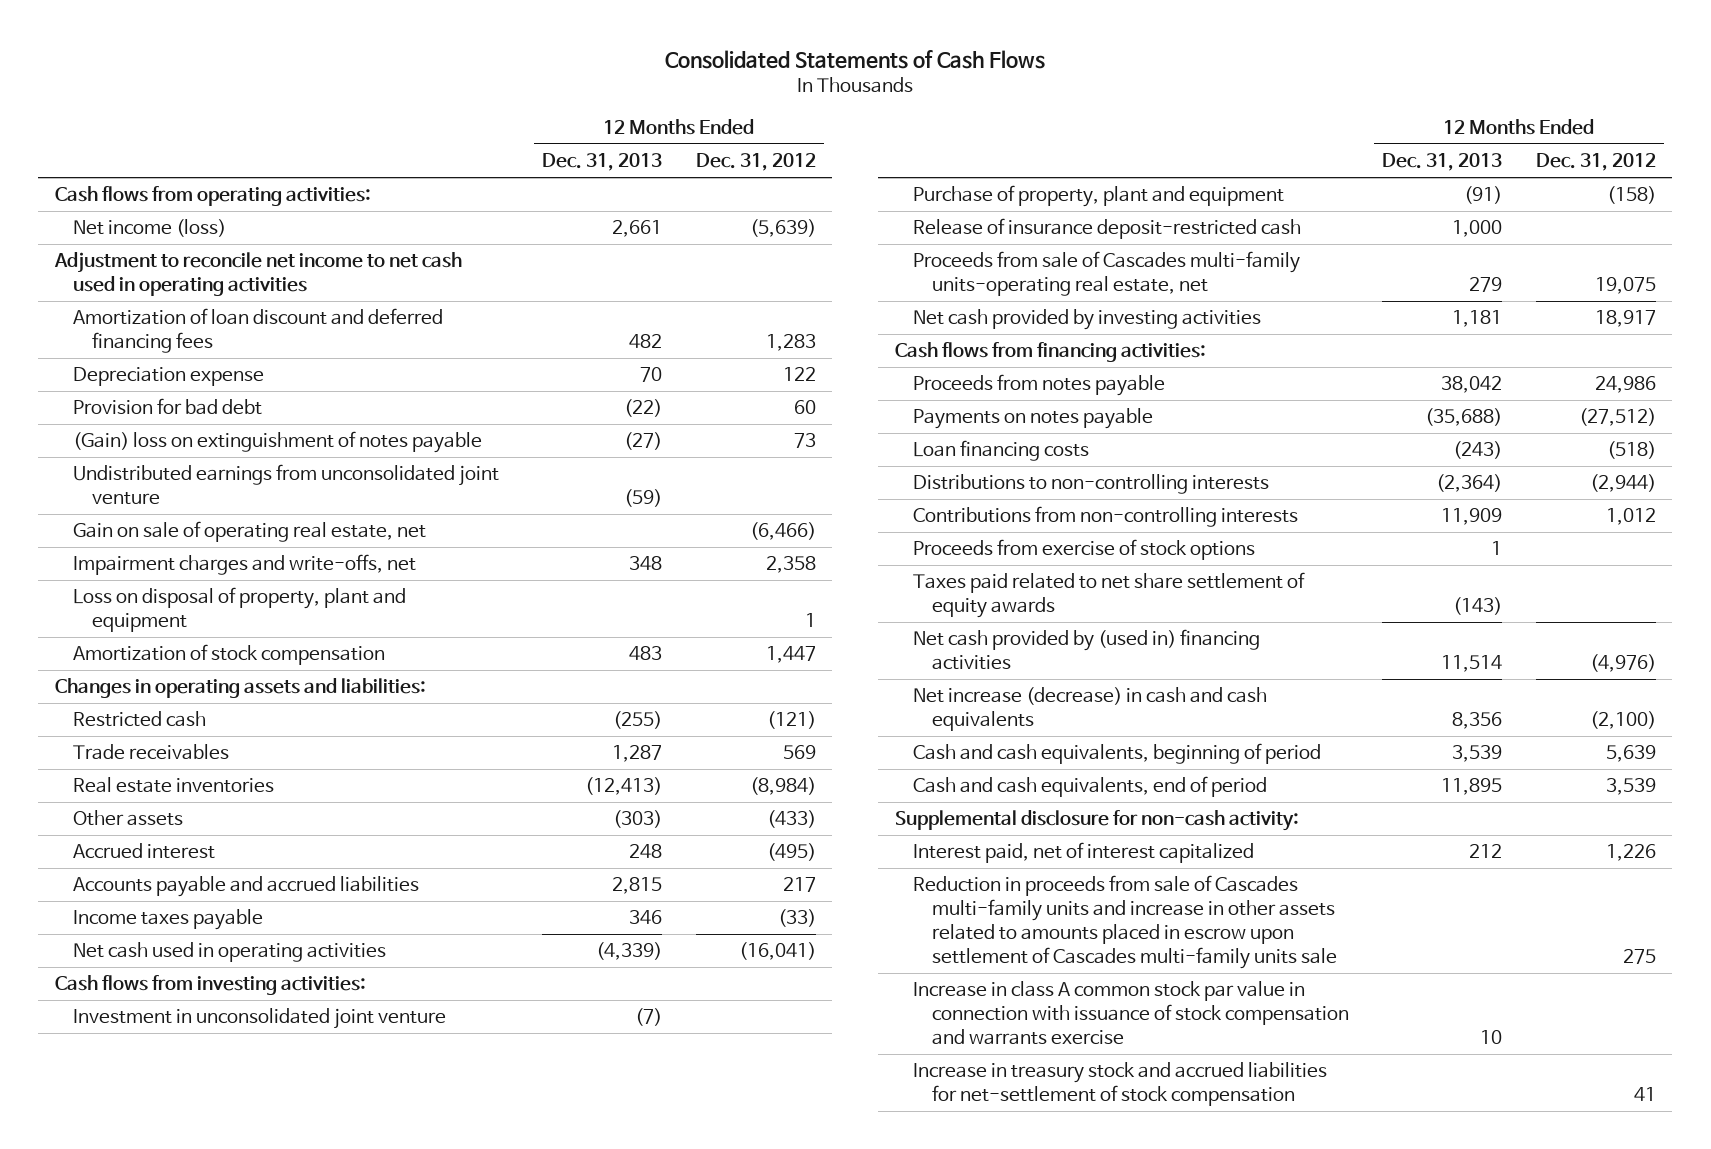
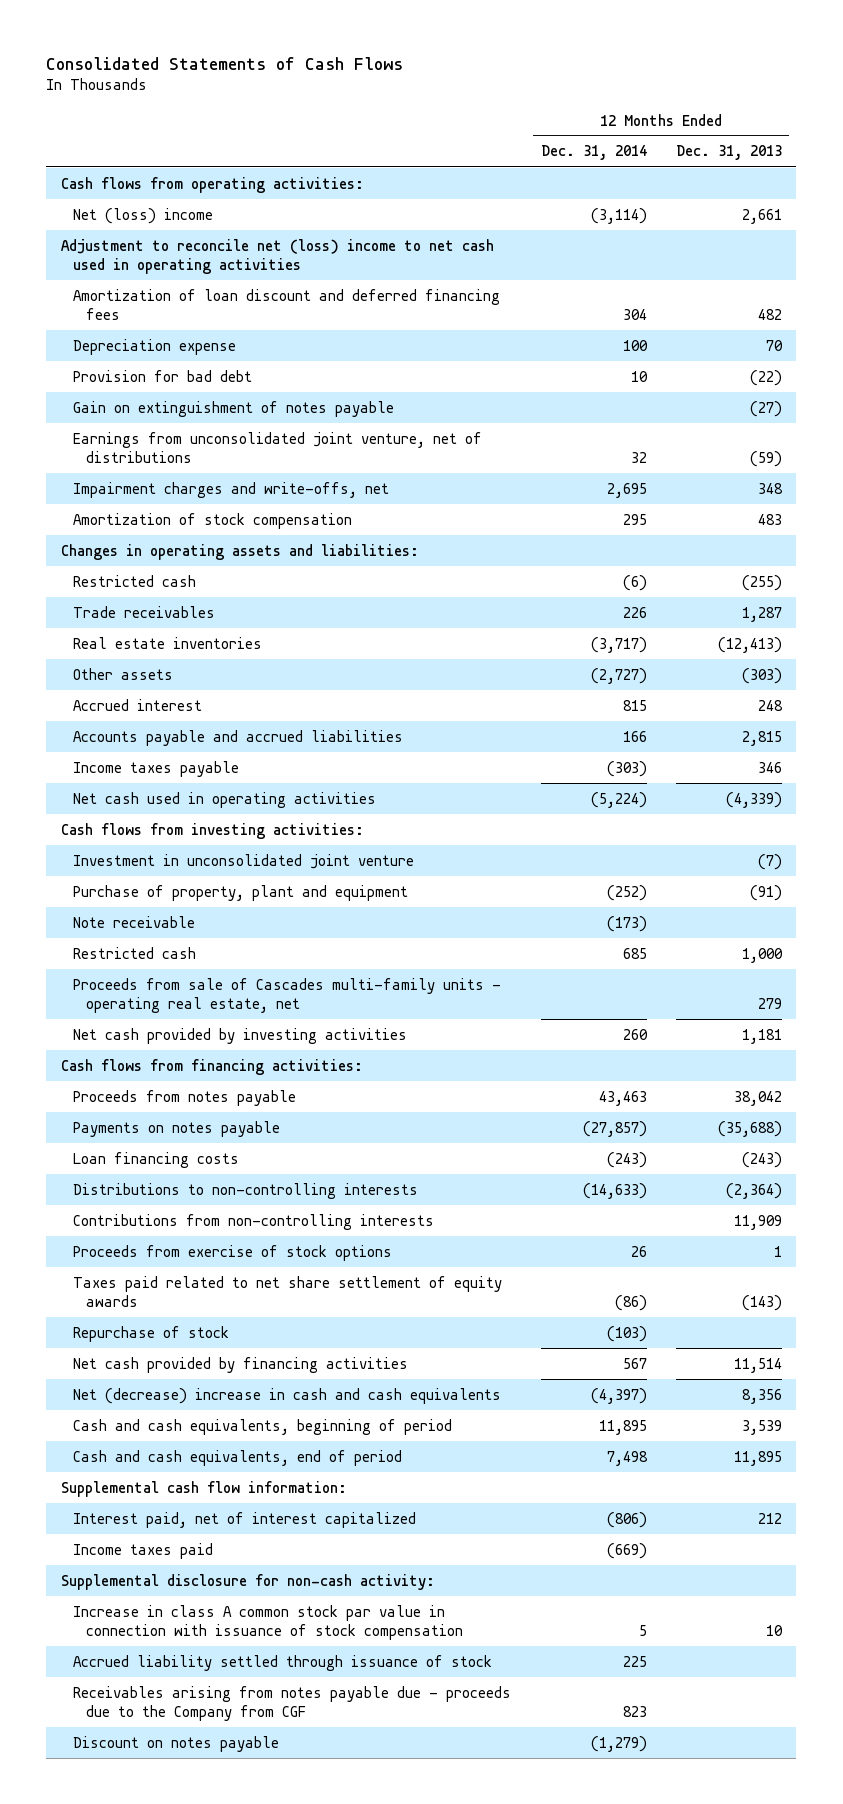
- | 12 Months Ended Dec. 31, 2013 | 12 Months Ended Dec. 31, 2012
+ | 12 Months Ended Dec. 31, 2014 | 12 Months Ended Dec. 31, 2013
- Net income (loss) | 2,661 | (5,639)
- Adjustment to reconcile net income to net cash used in operating activities
+ Net (loss) income | (3,114) | 2,661
+ Adjustment to reconcile net (loss) income to net cash used in operating activities
- (Gain) loss on extinguishment of notes payable | (27) | 73
- Undistributed earnings from unconsolidated joint venture | (59) |
- Gain on sale of operating real estate, net | | (6,466)
+ Gain on extinguishment of notes payable | | (27)
+ Earnings from unconsolidated joint venture, net of distributions | 32 | (59)
- Loss on disposal of property, plant and equipment | | 1
- Release of insurance deposit-restricted cash | 1,000 |
- Proceeds from sale of Cascades multi-family units-operating real estate, net | 279 | 19,075
+ Note receivable | (173) |
+ Restricted cash | 685 | 1,000
+ Proceeds from sale of Cascades multi-family units - operating real estate, net | | 279
- Net cash provided by (used in) financing activities | 11,514 | (4,976)
- Net increase (decrease) in cash and cash equivalents | 8,356 | (2,100)
+ Repurchase of stock | (103) |
+ Net cash provided by financing activities | 567 | 11,514
+ Net (decrease) increase in cash and cash equivalents | (4,397) | 8,356
+ Supplemental cash flow information:
- Reduction in proceeds from sale of Cascades multi-family units and increase in other assets related to amounts placed in escrow upon settlement of Cascades multi-family units sale | | 275
- Increase in class A common stock par value in connection with issuance of stock compensation and warrants exercise | 10 |
- Increase in treasury stock and accrued liabilities for net-settlement of stock compensation | | 41
+ Income taxes paid | (669) |
moved down: Supplemental disclosure for non-cash activity:
+ Increase in class A common stock par value in connection with issuance of stock compensation | 5 | 10
+ Accrued liability settled through issuance of stock | 225 |
+ Receivables arising from notes payable due - proceeds due to the Company from CGF | 823 |
+ Discount on notes payable | (1,279) |

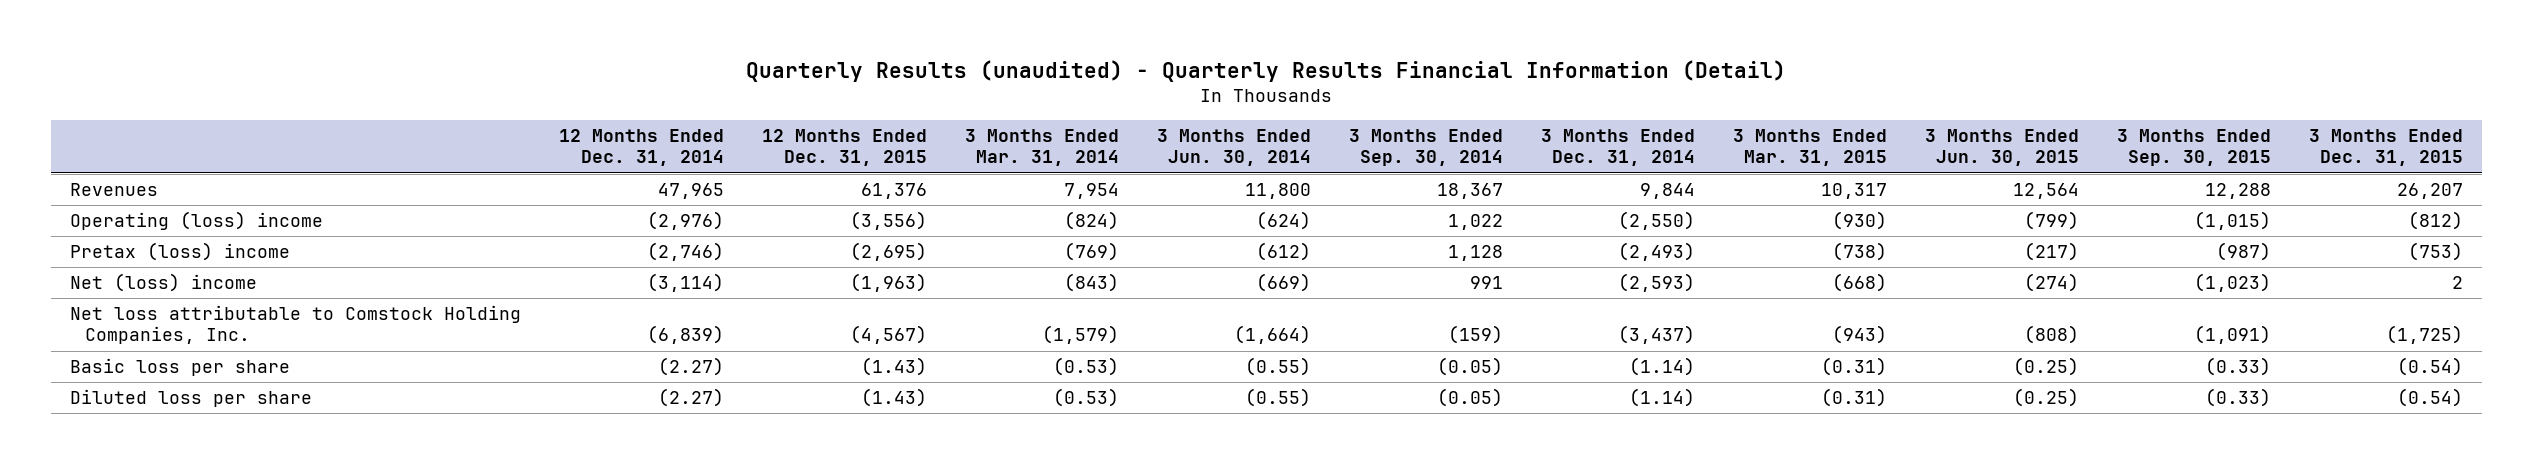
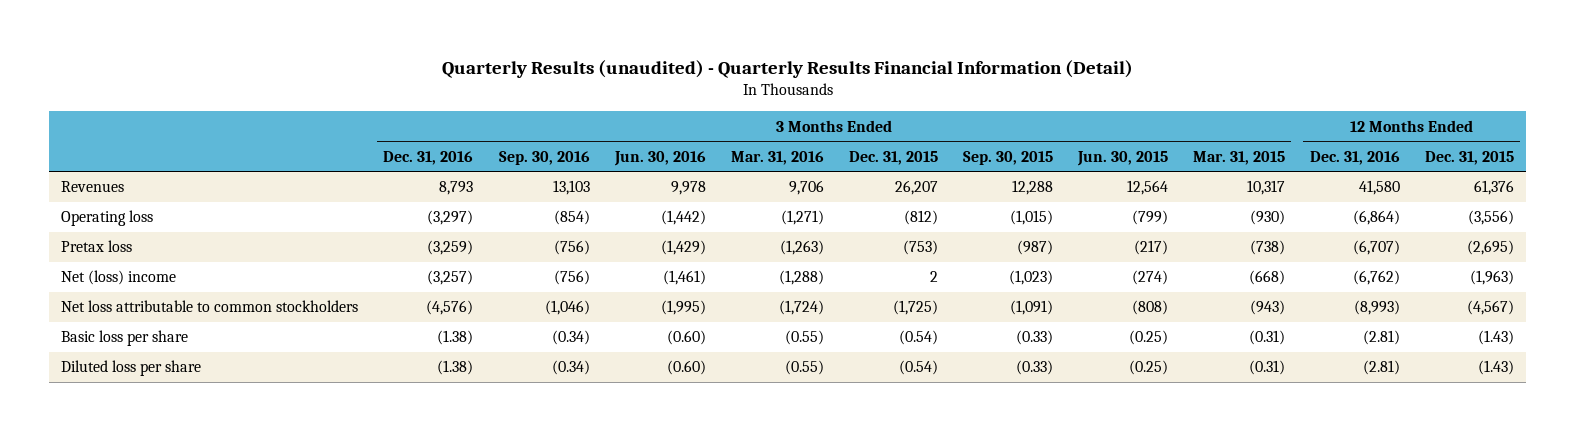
- | 12 Months Ended Dec. 31, 2014 | 12 Months Ended Dec. 31, 2015 | 3 Months Ended Mar. 31, 2014 | 3 Months Ended Jun. 30, 2014 | 3 Months Ended Sep. 30, 2014 | 3 Months Ended Dec. 31, 2014 | 3 Months Ended Mar. 31, 2015 | 3 Months Ended Jun. 30, 2015 | 3 Months Ended Sep. 30, 2015 | 3 Months Ended Dec. 31, 2015
+ | 3 Months Ended Dec. 31, 2016 | 3 Months Ended Sep. 30, 2016 | 3 Months Ended Jun. 30, 2016 | 3 Months Ended Mar. 31, 2016 | 3 Months Ended Dec. 31, 2015 | 3 Months Ended Sep. 30, 2015 | 3 Months Ended Jun. 30, 2015 | 3 Months Ended Mar. 31, 2015 | 12 Months Ended Dec. 31, 2016 | 12 Months Ended Dec. 31, 2015
- Operating (loss) income | (2,976) | (3,556) | (824) | (624) | 1,022 | (2,550) | (930) | (799) | (1,015) | (812)
- Pretax (loss) income | (2,746) | (2,695) | (769) | (612) | 1,128 | (2,493) | (738) | (217) | (987) | (753)
+ Operating loss | (3,297) | (854) | (1,442) | (1,271) | (812) | (1,015) | (799) | (930) | (6,864) | (3,556)
+ Pretax loss | (3,259) | (756) | (1,429) | (1,263) | (753) | (987) | (217) | (738) | (6,707) | (2,695)
- Net loss attributable to Comstock Holding Companies, Inc. | (6,839) | (4,567) | (1,579) | (1,664) | (159) | (3,437) | (943) | (808) | (1,091) | (1,725)
+ Net loss attributable to common stockholders | (4,576) | (1,046) | (1,995) | (1,724) | (1,725) | (1,091) | (808) | (943) | (8,993) | (4,567)

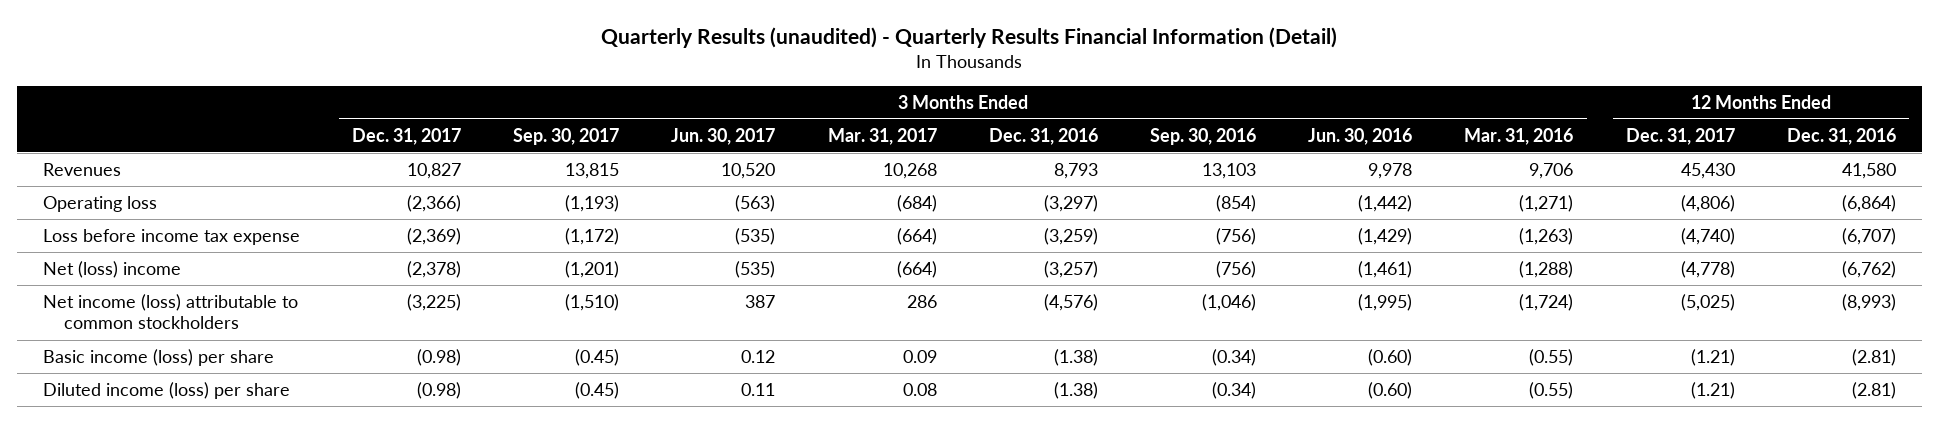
- | 3 Months Ended Dec. 31, 2016 | 3 Months Ended Sep. 30, 2016 | 3 Months Ended Jun. 30, 2016 | 3 Months Ended Mar. 31, 2016 | 3 Months Ended Dec. 31, 2015 | 3 Months Ended Sep. 30, 2015 | 3 Months Ended Jun. 30, 2015 | 3 Months Ended Mar. 31, 2015 | 12 Months Ended Dec. 31, 2016 | 12 Months Ended Dec. 31, 2015
+ | 3 Months Ended Dec. 31, 2017 | 3 Months Ended Sep. 30, 2017 | 3 Months Ended Jun. 30, 2017 | 3 Months Ended Mar. 31, 2017 | 3 Months Ended Dec. 31, 2016 | 3 Months Ended Sep. 30, 2016 | 3 Months Ended Jun. 30, 2016 | 3 Months Ended Mar. 31, 2016 | 12 Months Ended Dec. 31, 2017 | 12 Months Ended Dec. 31, 2016
- Pretax loss | (3,259) | (756) | (1,429) | (1,263) | (753) | (987) | (217) | (738) | (6,707) | (2,695)
+ Loss before income tax expense | (2,369) | (1,172) | (535) | (664) | (3,259) | (756) | (1,429) | (1,263) | (4,740) | (6,707)
- Net loss attributable to common stockholders | (4,576) | (1,046) | (1,995) | (1,724) | (1,725) | (1,091) | (808) | (943) | (8,993) | (4,567)
- Basic loss per share | (1.38) | (0.34) | (0.60) | (0.55) | (0.54) | (0.33) | (0.25) | (0.31) | (2.81) | (1.43)
- Diluted loss per share | (1.38) | (0.34) | (0.60) | (0.55) | (0.54) | (0.33) | (0.25) | (0.31) | (2.81) | (1.43)
+ Net income (loss) attributable to common stockholders | (3,225) | (1,510) | 387 | 286 | (4,576) | (1,046) | (1,995) | (1,724) | (5,025) | (8,993)
+ Basic income (loss) per share | (0.98) | (0.45) | 0.12 | 0.09 | (1.38) | (0.34) | (0.60) | (0.55) | (1.21) | (2.81)
+ Diluted income (loss) per share | (0.98) | (0.45) | 0.11 | 0.08 | (1.38) | (0.34) | (0.60) | (0.55) | (1.21) | (2.81)

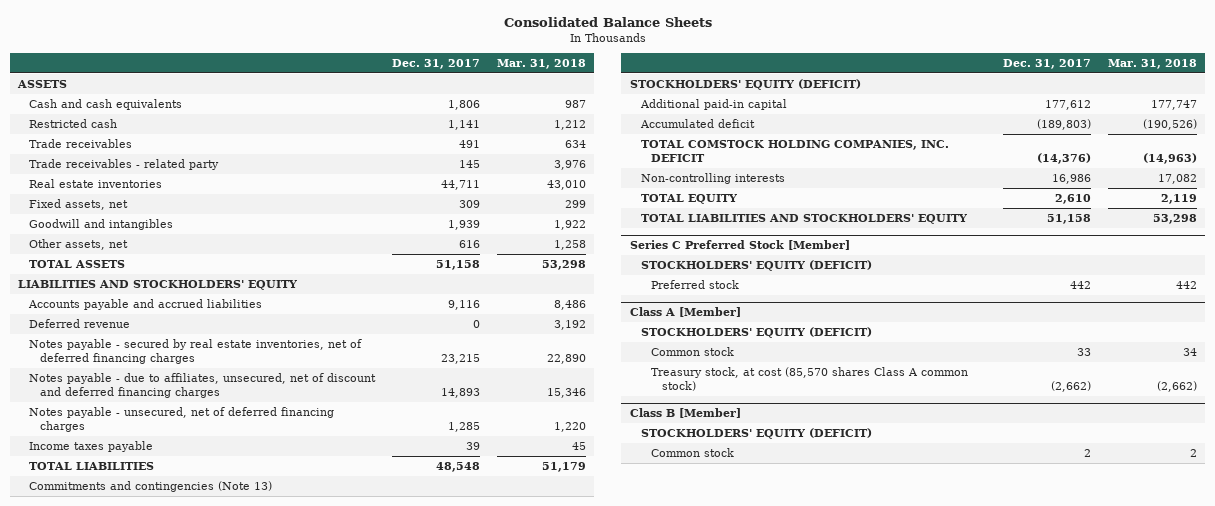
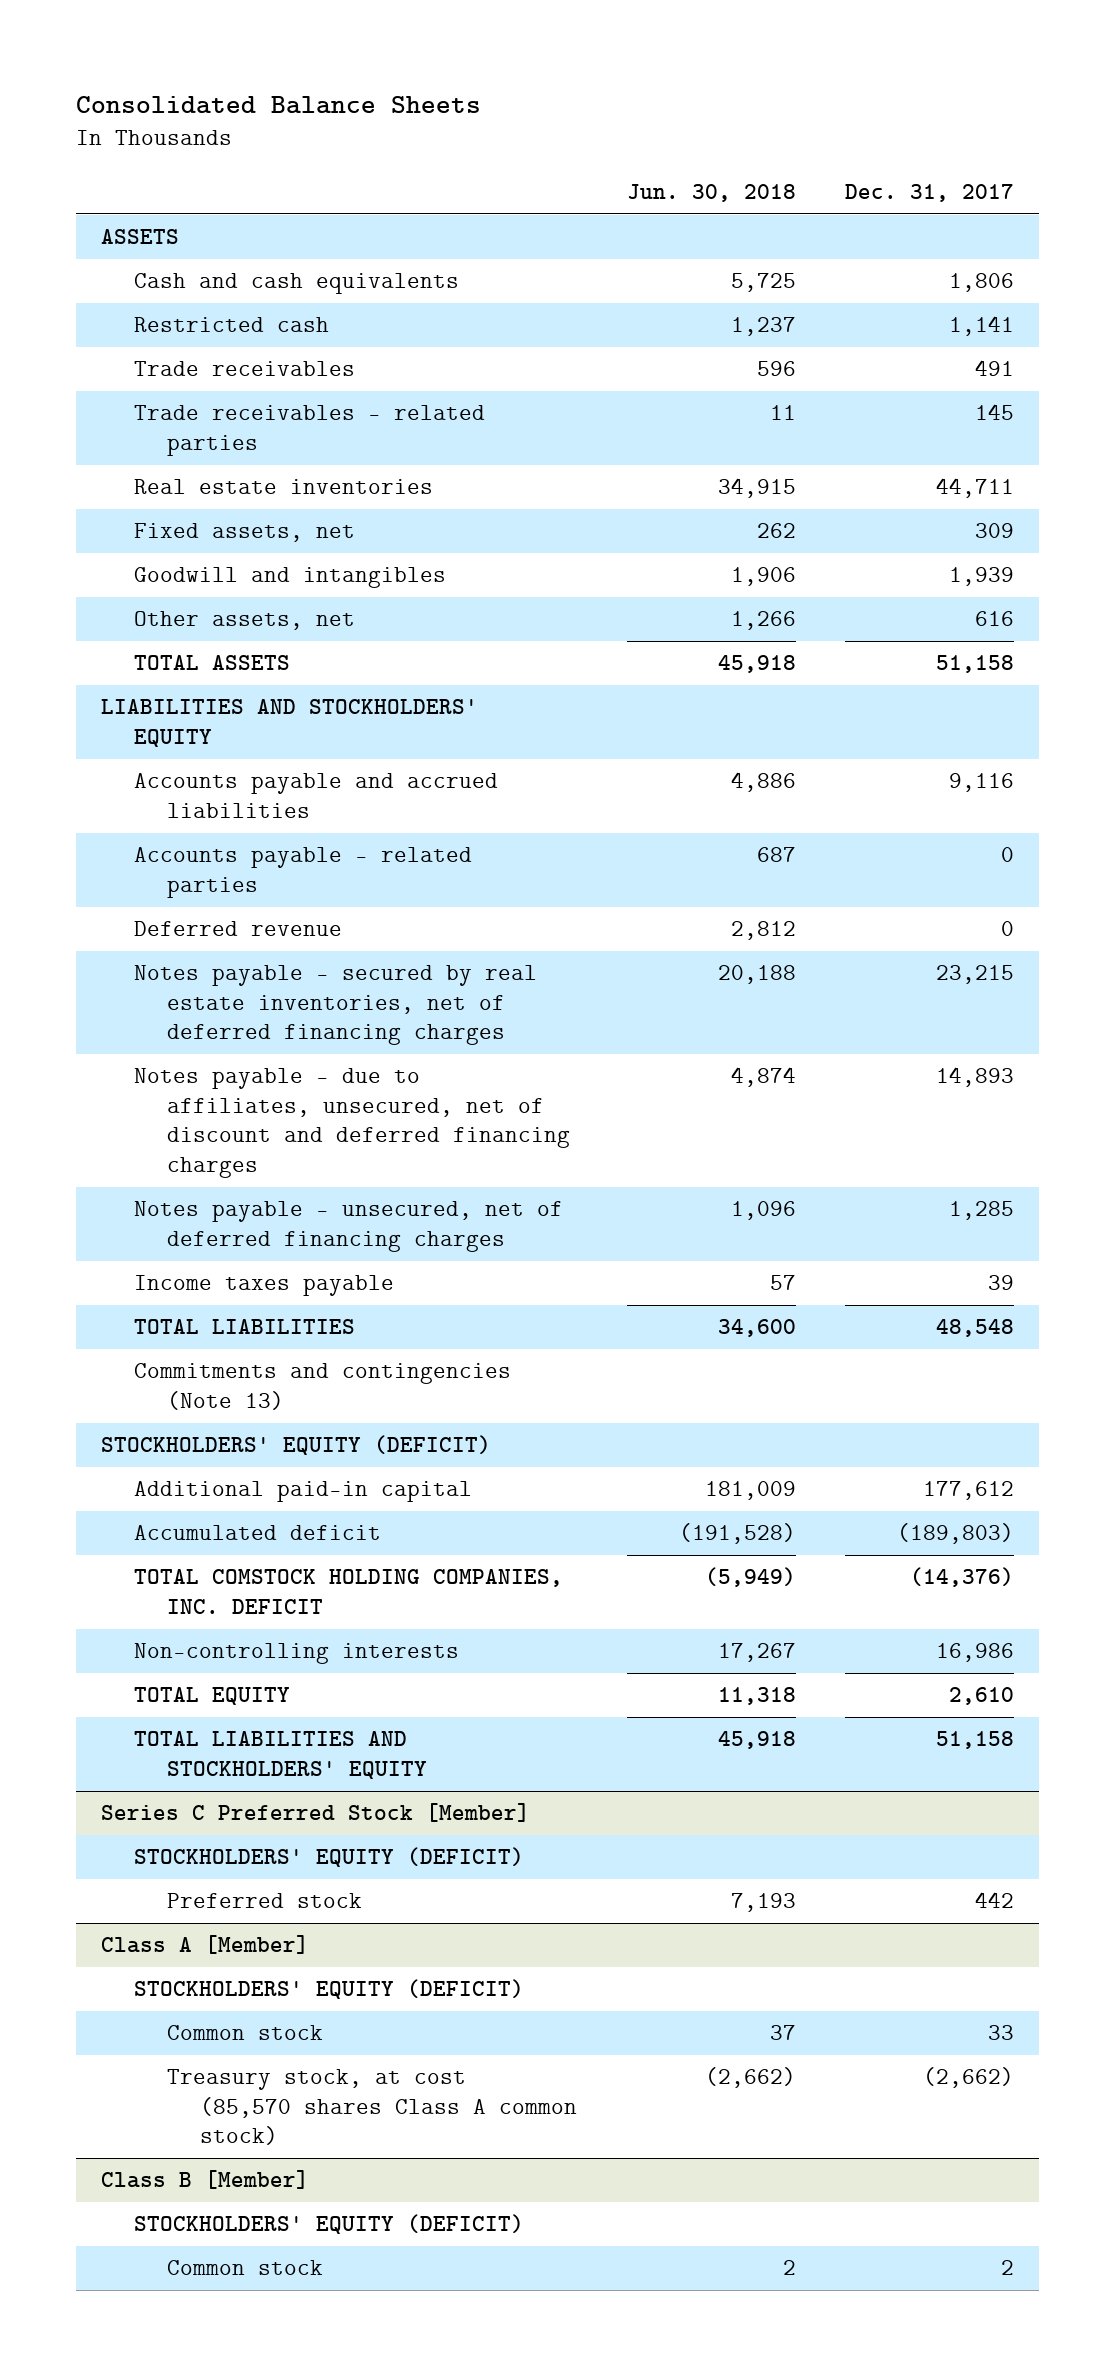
- | Dec. 31, 2017 | Mar. 31, 2018
+ | Jun. 30, 2018 | Dec. 31, 2017
- Trade receivables - related party | 145 | 3,976
+ Trade receivables - related parties | 11 | 145
+ Accounts payable - related parties | 687 | 0

